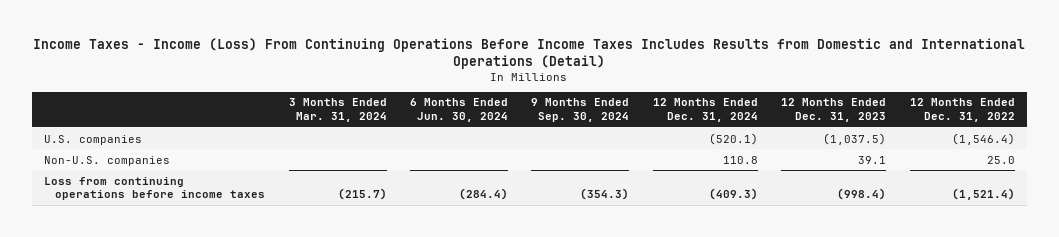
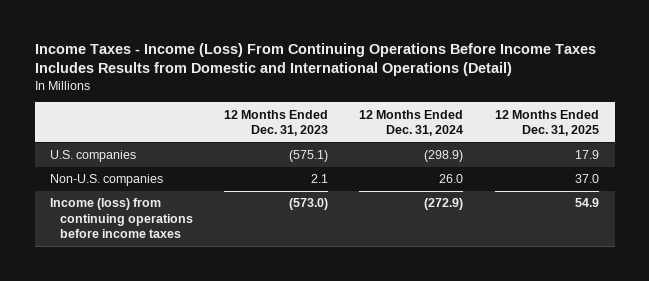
- | 3 Months Ended Mar. 31, 2024 | 6 Months Ended Jun. 30, 2024 | 9 Months Ended Sep. 30, 2024 | 12 Months Ended Dec. 31, 2024 | 12 Months Ended Dec. 31, 2023 | 12 Months Ended Dec. 31, 2022
+ | 12 Months Ended Dec. 31, 2023 | 12 Months Ended Dec. 31, 2024 | 12 Months Ended Dec. 31, 2025
- U.S. companies | | | | (520.1) | (1,037.5) | (1,546.4)
- Non-U.S. companies | | | | 110.8 | 39.1 | 25.0
- Loss from continuing operations before income taxes | (215.7) | (284.4) | (354.3) | (409.3) | (998.4) | (1,521.4)
+ U.S. companies | (575.1) | (298.9) | 17.9
+ Non-U.S. companies | 2.1 | 26.0 | 37.0
+ Income (loss) from continuing operations before income taxes | (573.0) | (272.9) | 54.9

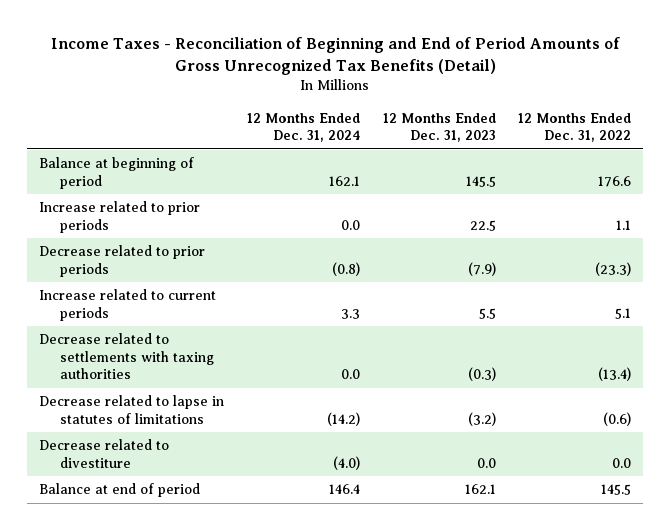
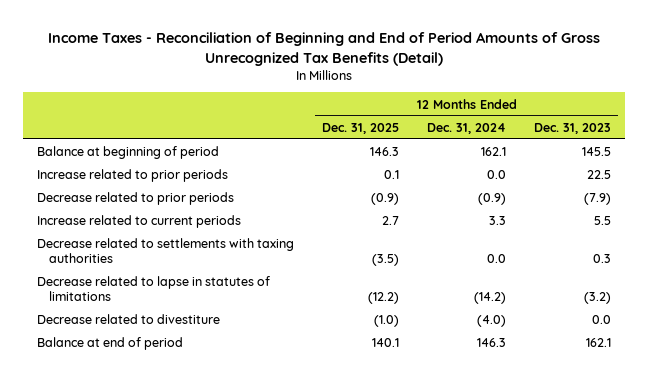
- | 12 Months Ended Dec. 31, 2024 | 12 Months Ended Dec. 31, 2023 | 12 Months Ended Dec. 31, 2022
+ | 12 Months Ended Dec. 31, 2025 | 12 Months Ended Dec. 31, 2024 | 12 Months Ended Dec. 31, 2023
- Decrease related to prior periods | (0.8) | (7.9) | (23.3)
+ Decrease related to prior periods | (0.9) | (0.9) | (7.9)
- Decrease related to settlements with taxing authorities | 0.0 | (0.3) | (13.4)
+ Decrease related to settlements with taxing authorities | (3.5) | 0.0 | 0.3
- Balance at end of period | 146.4 | 162.1 | 145.5
+ Balance at end of period | 140.1 | 146.3 | 162.1

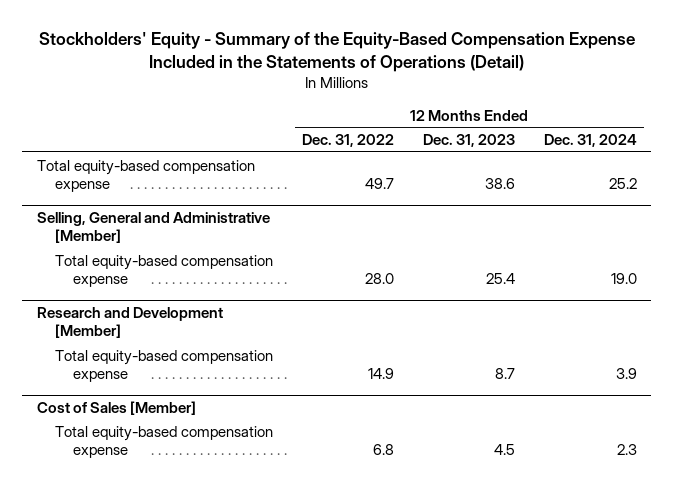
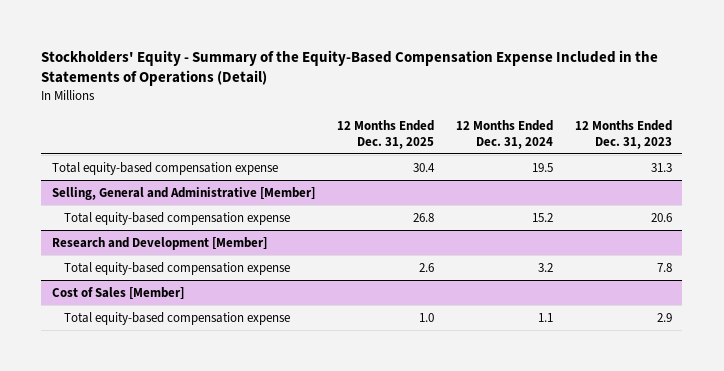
- | 12 Months Ended Dec. 31, 2022 | 12 Months Ended Dec. 31, 2023 | 12 Months Ended Dec. 31, 2024
+ | 12 Months Ended Dec. 31, 2025 | 12 Months Ended Dec. 31, 2024 | 12 Months Ended Dec. 31, 2023
- Total equity-based compensation expense | 49.7 | 38.6 | 25.2
+ Total equity-based compensation expense | 30.4 | 19.5 | 31.3
@ Selling, General and Administrative [Member]
- Total equity-based compensation expense | 28.0 | 25.4 | 19.0
+ Total equity-based compensation expense | 26.8 | 15.2 | 20.6
@ Research and Development [Member]
- Total equity-based compensation expense | 14.9 | 8.7 | 3.9
+ Total equity-based compensation expense | 2.6 | 3.2 | 7.8
@ Cost of Sales [Member]
- Total equity-based compensation expense | 6.8 | 4.5 | 2.3
+ Total equity-based compensation expense | 1.0 | 1.1 | 2.9

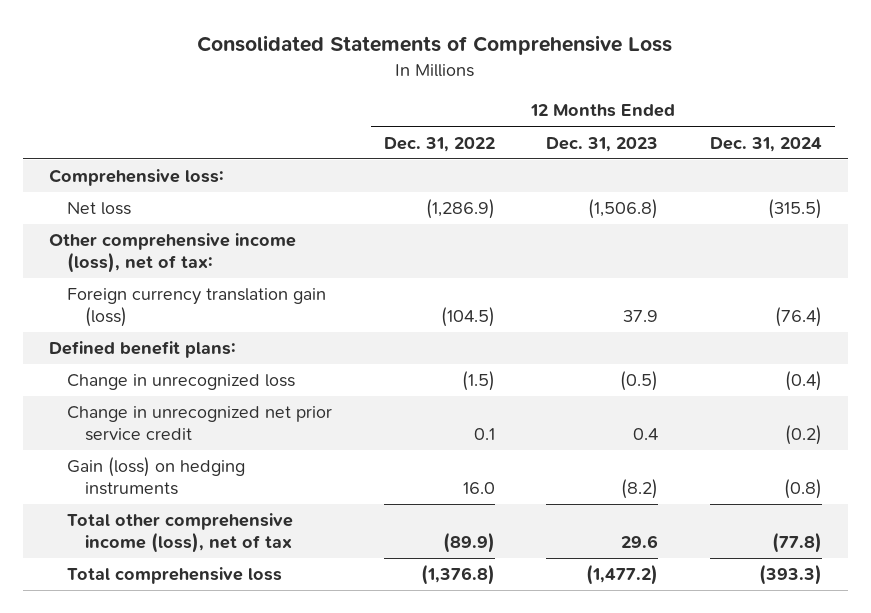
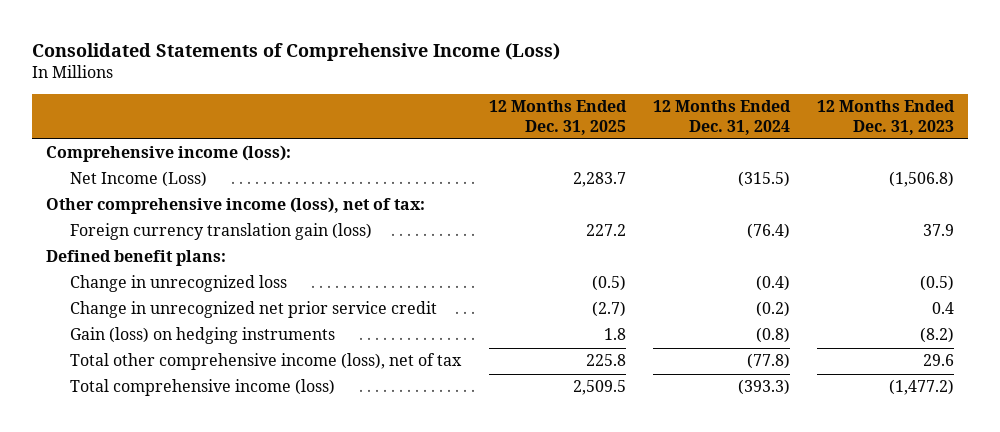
- Consolidated Statements of Comprehensive Loss
+ Consolidated Statements of Comprehensive Income (Loss)
- | 12 Months Ended Dec. 31, 2022 | 12 Months Ended Dec. 31, 2023 | 12 Months Ended Dec. 31, 2024
+ | 12 Months Ended Dec. 31, 2025 | 12 Months Ended Dec. 31, 2024 | 12 Months Ended Dec. 31, 2023
- Comprehensive loss:
- Net loss | (1,286.9) | (1,506.8) | (315.5)
+ Comprehensive income (loss):
+ Net Income (Loss) | 2,283.7 | (315.5) | (1,506.8)
- Total comprehensive loss | (1,376.8) | (1,477.2) | (393.3)
+ Total comprehensive income (loss) | 2,509.5 | (393.3) | (1,477.2)

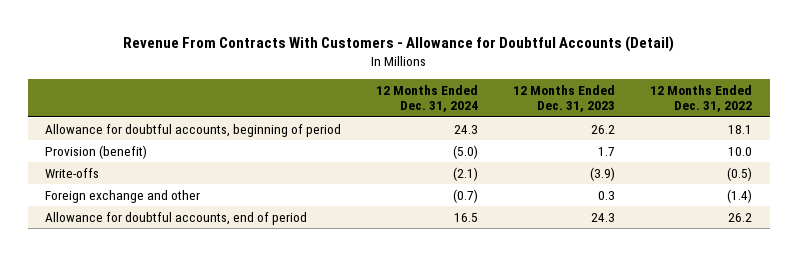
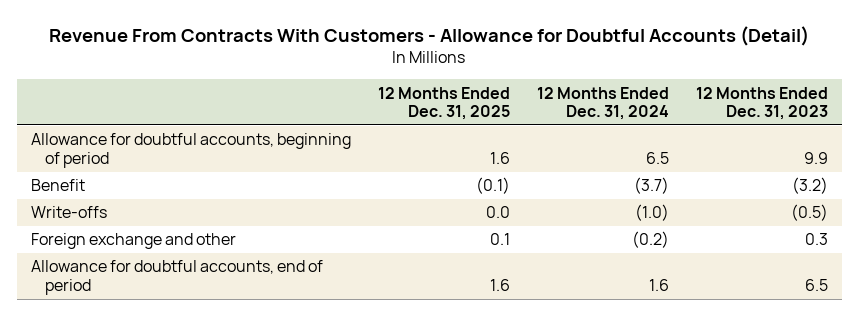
- | 12 Months Ended Dec. 31, 2024 | 12 Months Ended Dec. 31, 2023 | 12 Months Ended Dec. 31, 2022
+ | 12 Months Ended Dec. 31, 2025 | 12 Months Ended Dec. 31, 2024 | 12 Months Ended Dec. 31, 2023
- Allowance for doubtful accounts, beginning of period | 24.3 | 26.2 | 18.1
- Provision (benefit) | (5.0) | 1.7 | 10.0
- Write-offs | (2.1) | (3.9) | (0.5)
- Foreign exchange and other | (0.7) | 0.3 | (1.4)
- Allowance for doubtful accounts, end of period | 16.5 | 24.3 | 26.2
+ Allowance for doubtful accounts, beginning of period | 1.6 | 6.5 | 9.9
+ Benefit | (0.1) | (3.7) | (3.2)
+ Write-offs | 0.0 | (1.0) | (0.5)
+ Foreign exchange and other | 0.1 | (0.2) | 0.3
+ Allowance for doubtful accounts, end of period | 1.6 | 1.6 | 6.5

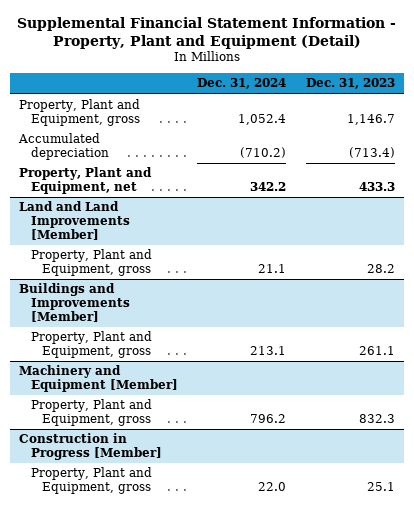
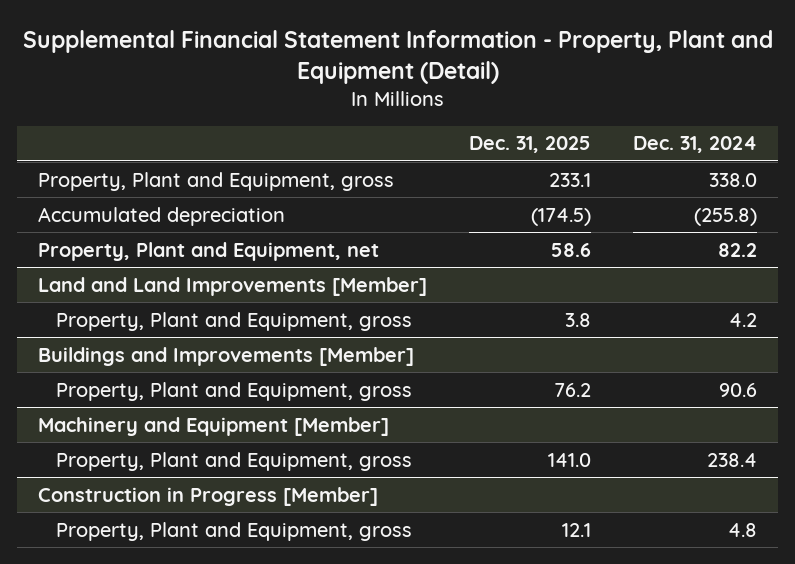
- | Dec. 31, 2024 | Dec. 31, 2023
+ | Dec. 31, 2025 | Dec. 31, 2024
- Property, Plant and Equipment, gross | 1,052.4 | 1,146.7
- Accumulated depreciation | (710.2) | (713.4)
- Property, Plant and Equipment, net | 342.2 | 433.3
+ Property, Plant and Equipment, gross | 233.1 | 338.0
+ Accumulated depreciation | (174.5) | (255.8)
+ Property, Plant and Equipment, net | 58.6 | 82.2
@ Land and Land Improvements [Member]
- Property, Plant and Equipment, gross | 21.1 | 28.2
+ Property, Plant and Equipment, gross | 3.8 | 4.2
@ Buildings and Improvements [Member]
- Property, Plant and Equipment, gross | 213.1 | 261.1
+ Property, Plant and Equipment, gross | 76.2 | 90.6
@ Machinery and Equipment [Member]
- Property, Plant and Equipment, gross | 796.2 | 832.3
+ Property, Plant and Equipment, gross | 141.0 | 238.4
@ Construction in Progress [Member]
- Property, Plant and Equipment, gross | 22.0 | 25.1
+ Property, Plant and Equipment, gross | 12.1 | 4.8

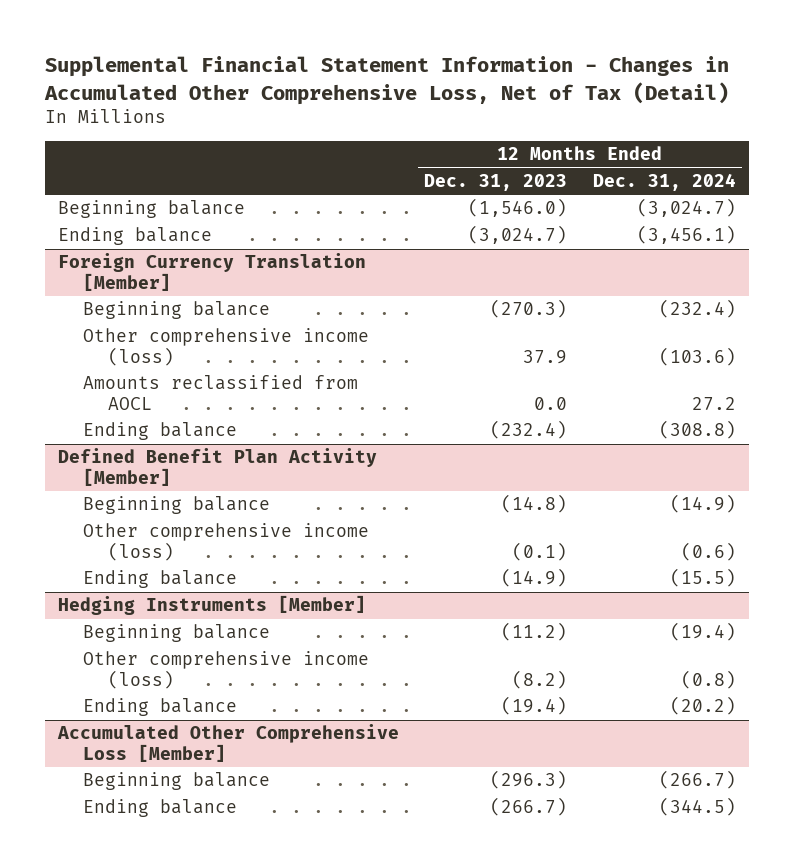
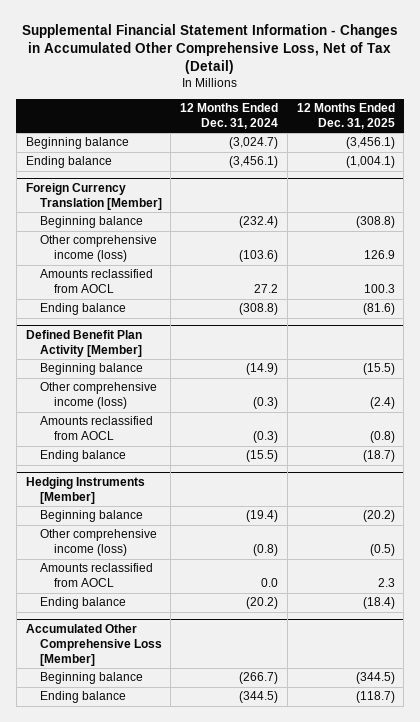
- | 12 Months Ended Dec. 31, 2023 | 12 Months Ended Dec. 31, 2024
+ | 12 Months Ended Dec. 31, 2024 | 12 Months Ended Dec. 31, 2025
@ Defined Benefit Plan Activity [Member]
- Other comprehensive income (loss) | (0.1) | (0.6)
+ Other comprehensive income (loss) | (0.3) | (2.4)
+ Amounts reclassified from AOCL | (0.3) | (0.8)
@ Hedging Instruments [Member]
+ Amounts reclassified from AOCL | 0.0 | 2.3

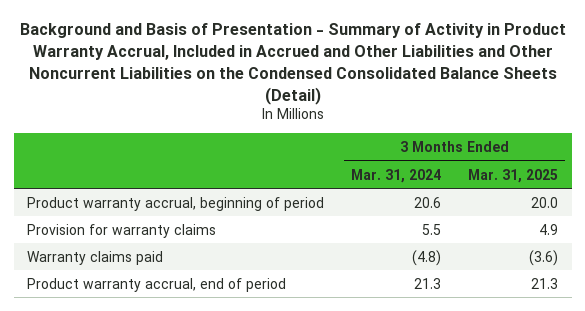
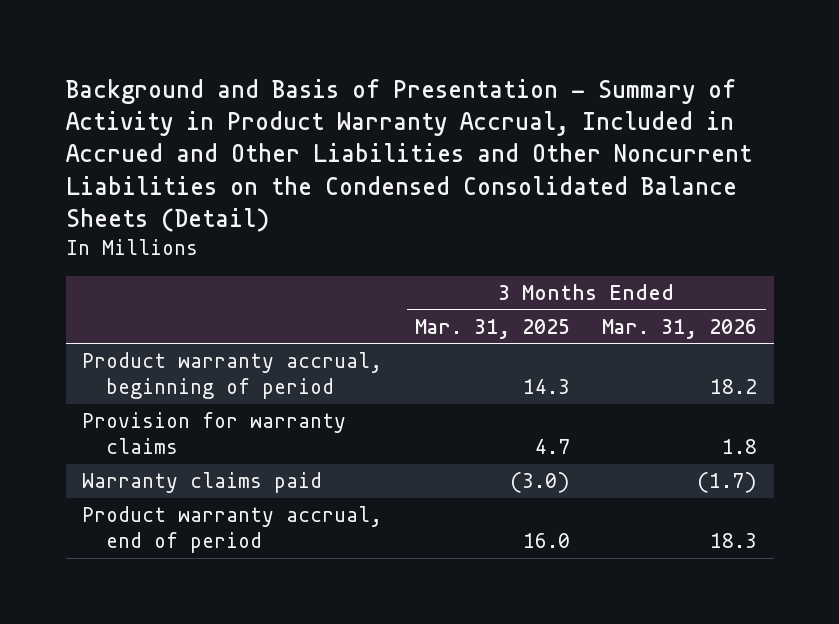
- | 3 Months Ended Mar. 31, 2024 | 3 Months Ended Mar. 31, 2025
+ | 3 Months Ended Mar. 31, 2025 | 3 Months Ended Mar. 31, 2026
- Product warranty accrual, beginning of period | 20.6 | 20.0
- Provision for warranty claims | 5.5 | 4.9
- Warranty claims paid | (4.8) | (3.6)
- Product warranty accrual, end of period | 21.3 | 21.3
+ Product warranty accrual, beginning of period | 14.3 | 18.2
+ Provision for warranty claims | 4.7 | 1.8
+ Warranty claims paid | (3.0) | (1.7)
+ Product warranty accrual, end of period | 16.0 | 18.3

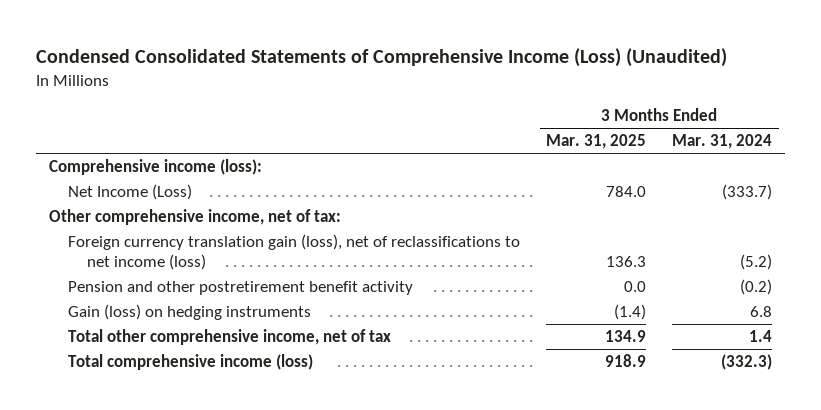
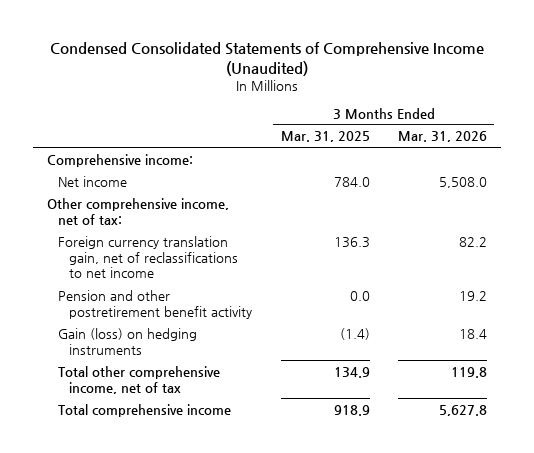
- Condensed Consolidated Statements of Comprehensive Income (Loss) (Unaudited)
+ Condensed Consolidated Statements of Comprehensive Income (Unaudited)
- | 3 Months Ended Mar. 31, 2025 | 3 Months Ended Mar. 31, 2024
+ | 3 Months Ended Mar. 31, 2025 | 3 Months Ended Mar. 31, 2026
- Comprehensive income (loss):
- Net Income (Loss) | 784.0 | (333.7)
+ Comprehensive income:
+ Net income | 784.0 | 5,508.0
- Foreign currency translation gain (loss), net of reclassifications to net income (loss) | 136.3 | (5.2)
+ Foreign currency translation gain, net of reclassifications to net income | 136.3 | 82.2
- Total comprehensive income (loss) | 918.9 | (332.3)
+ Total comprehensive income | 918.9 | 5,627.8

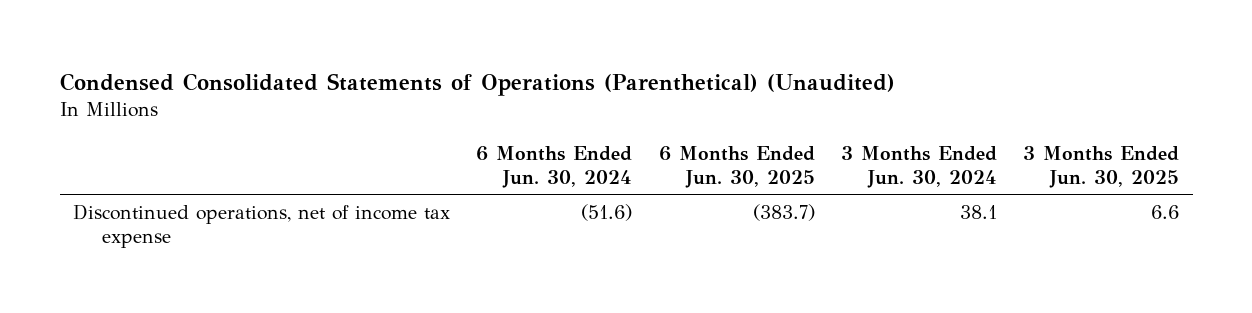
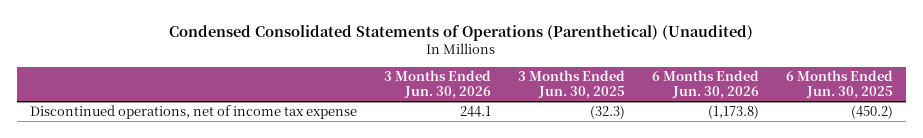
- | 6 Months Ended Jun. 30, 2024 | 6 Months Ended Jun. 30, 2025 | 3 Months Ended Jun. 30, 2024 | 3 Months Ended Jun. 30, 2025
+ | 3 Months Ended Jun. 30, 2026 | 3 Months Ended Jun. 30, 2025 | 6 Months Ended Jun. 30, 2026 | 6 Months Ended Jun. 30, 2025
- Discontinued operations, net of income tax expense | (51.6) | (383.7) | 38.1 | 6.6
+ Discontinued operations, net of income tax expense | 244.1 | (32.3) | (1,173.8) | (450.2)

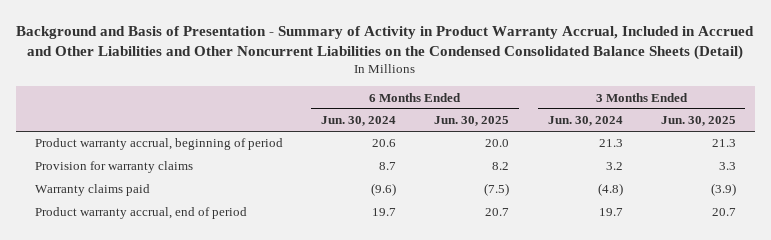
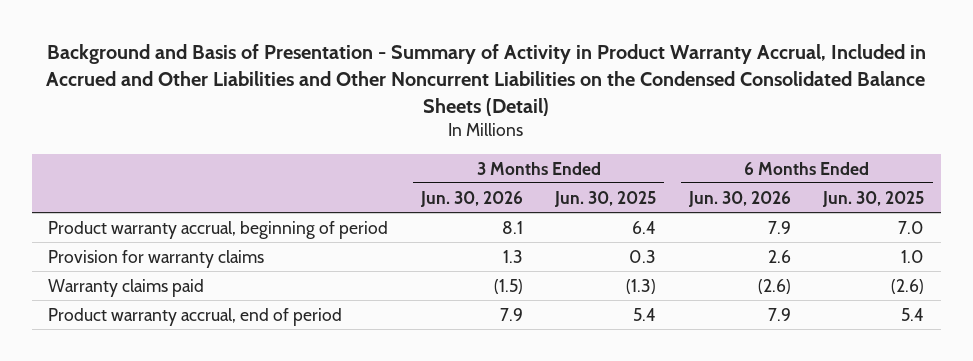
- | 6 Months Ended Jun. 30, 2024 | 6 Months Ended Jun. 30, 2025 | 3 Months Ended Jun. 30, 2024 | 3 Months Ended Jun. 30, 2025
+ | 3 Months Ended Jun. 30, 2026 | 3 Months Ended Jun. 30, 2025 | 6 Months Ended Jun. 30, 2026 | 6 Months Ended Jun. 30, 2025
- Product warranty accrual, beginning of period | 20.6 | 20.0 | 21.3 | 21.3
- Provision for warranty claims | 8.7 | 8.2 | 3.2 | 3.3
- Warranty claims paid | (9.6) | (7.5) | (4.8) | (3.9)
- Product warranty accrual, end of period | 19.7 | 20.7 | 19.7 | 20.7
+ Product warranty accrual, beginning of period | 8.1 | 6.4 | 7.9 | 7.0
+ Provision for warranty claims | 1.3 | 0.3 | 2.6 | 1.0
+ Warranty claims paid | (1.5) | (1.3) | (2.6) | (2.6)
+ Product warranty accrual, end of period | 7.9 | 5.4 | 7.9 | 5.4

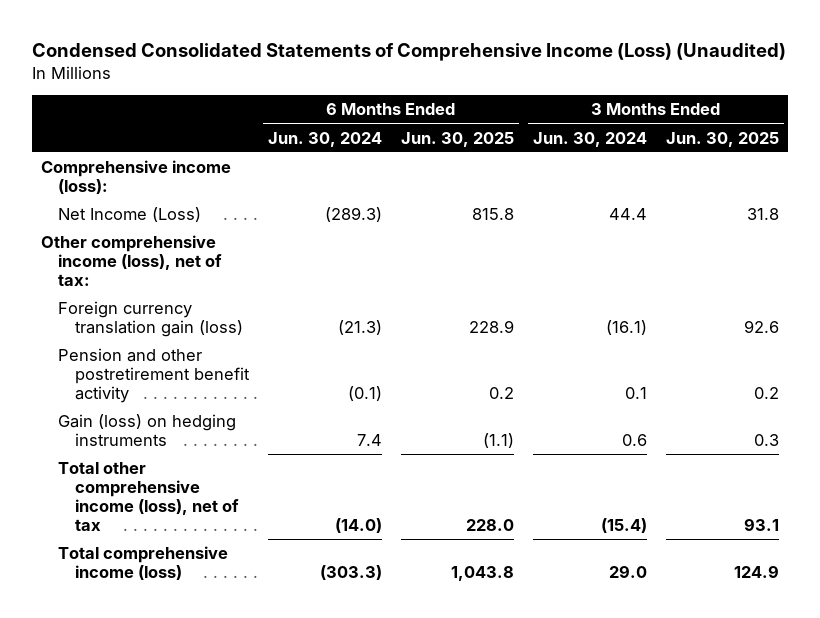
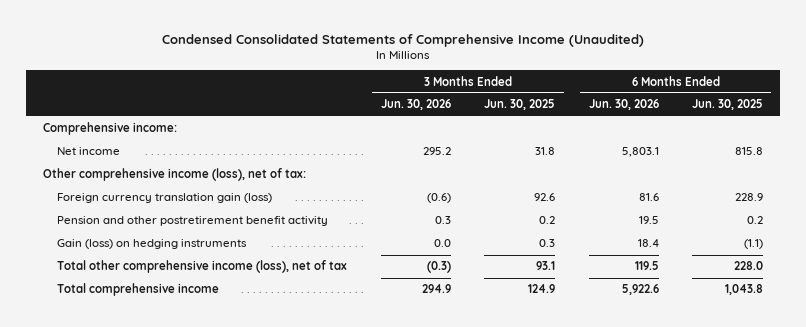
- Condensed Consolidated Statements of Comprehensive Income (Loss) (Unaudited)
+ Condensed Consolidated Statements of Comprehensive Income (Unaudited)
- | 6 Months Ended Jun. 30, 2024 | 6 Months Ended Jun. 30, 2025 | 3 Months Ended Jun. 30, 2024 | 3 Months Ended Jun. 30, 2025
+ | 3 Months Ended Jun. 30, 2026 | 3 Months Ended Jun. 30, 2025 | 6 Months Ended Jun. 30, 2026 | 6 Months Ended Jun. 30, 2025
- Comprehensive income (loss):
- Net Income (Loss) | (289.3) | 815.8 | 44.4 | 31.8
+ Comprehensive income:
+ Net income | 295.2 | 31.8 | 5,803.1 | 815.8
- Total comprehensive income (loss) | (303.3) | 1,043.8 | 29.0 | 124.9
+ Total comprehensive income | 294.9 | 124.9 | 5,922.6 | 1,043.8

